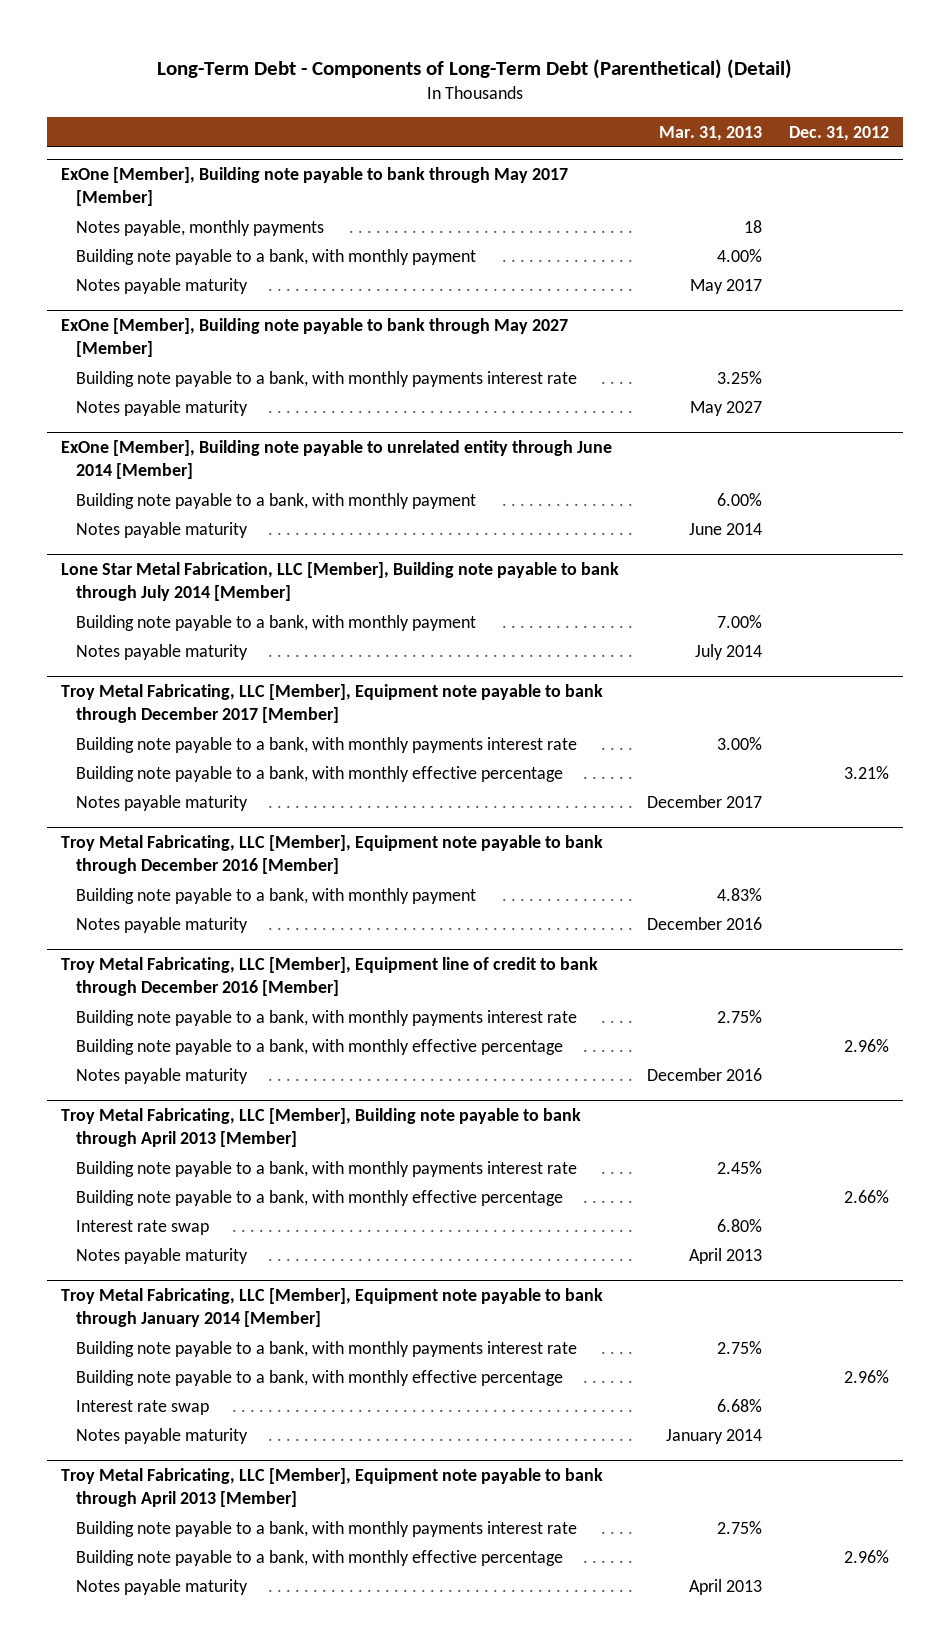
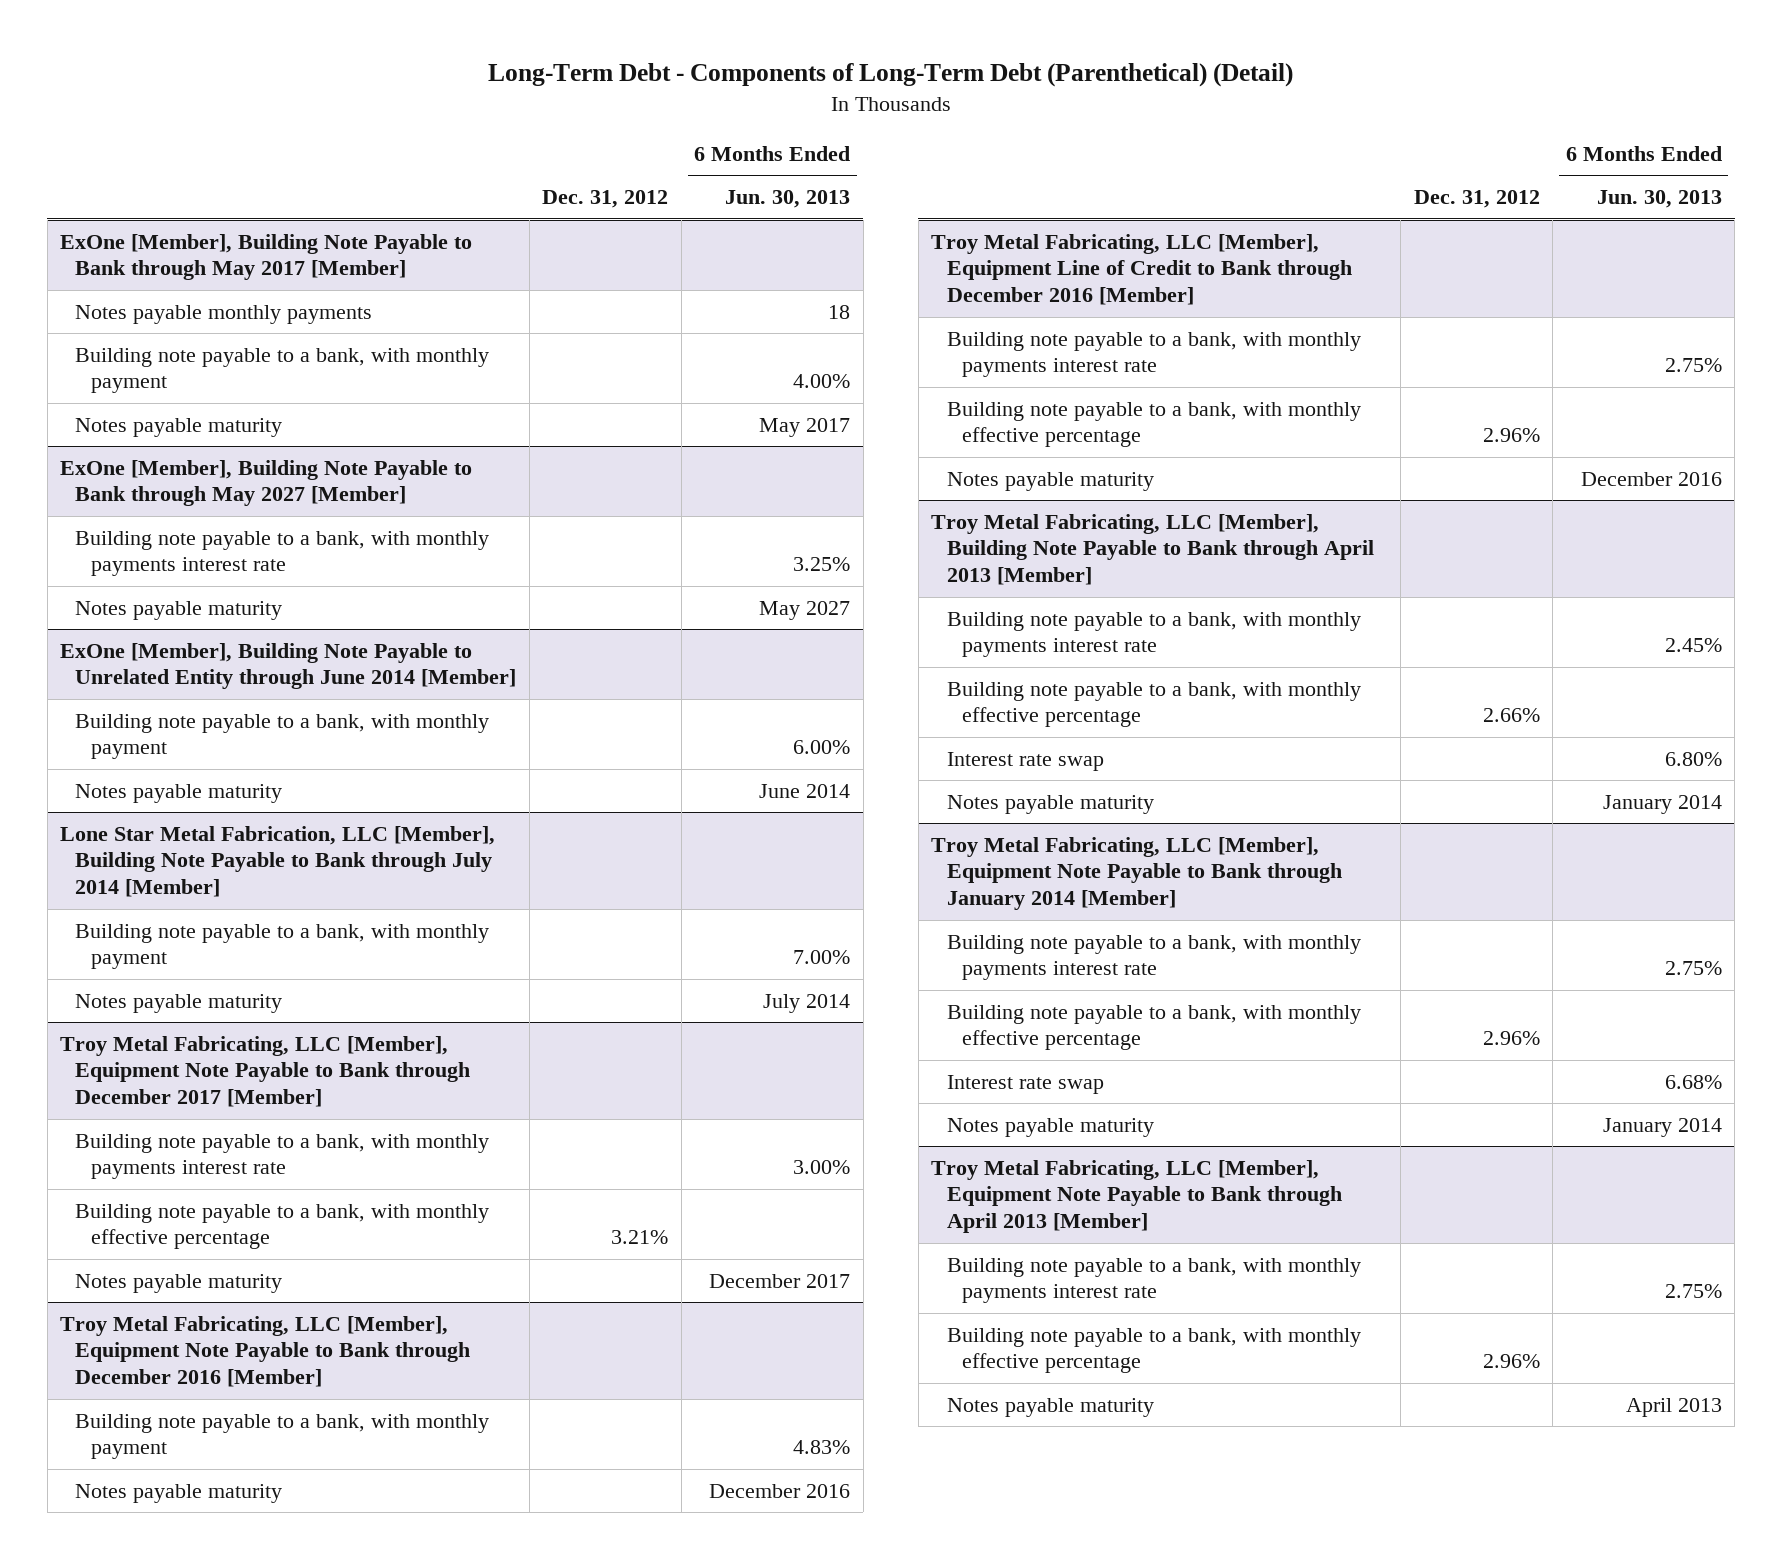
- | Mar. 31, 2013 | Dec. 31, 2012
+ | Dec. 31, 2012 | 6 Months Ended Jun. 30, 2013
- ExOne [Member], Building note payable to bank through May 2017 [Member]
- Notes payable, monthly payments | 18 |
+ ExOne [Member], Building Note Payable to Bank through May 2017 [Member]
+ Notes payable monthly payments | | 18
- ExOne [Member], Building note payable to bank through May 2027 [Member]
+ ExOne [Member], Building Note Payable to Bank through May 2027 [Member]
- ExOne [Member], Building note payable to unrelated entity through June 2014 [Member]
+ ExOne [Member], Building Note Payable to Unrelated Entity through June 2014 [Member]
- Lone Star Metal Fabrication, LLC [Member], Building note payable to bank through July 2014 [Member]
+ Lone Star Metal Fabrication, LLC [Member], Building Note Payable to Bank through July 2014 [Member]
- Troy Metal Fabricating, LLC [Member], Equipment note payable to bank through December 2017 [Member]
+ Troy Metal Fabricating, LLC [Member], Equipment Note Payable to Bank through December 2017 [Member]
- Troy Metal Fabricating, LLC [Member], Equipment note payable to bank through December 2016 [Member]
+ Troy Metal Fabricating, LLC [Member], Equipment Note Payable to Bank through December 2016 [Member]
- Troy Metal Fabricating, LLC [Member], Equipment line of credit to bank through December 2016 [Member]
+ Troy Metal Fabricating, LLC [Member], Equipment Line of Credit to Bank through December 2016 [Member]
- Troy Metal Fabricating, LLC [Member], Building note payable to bank through April 2013 [Member]
+ Troy Metal Fabricating, LLC [Member], Building Note Payable to Bank through April 2013 [Member]
- Troy Metal Fabricating, LLC [Member], Equipment note payable to bank through January 2014 [Member]
+ Troy Metal Fabricating, LLC [Member], Equipment Note Payable to Bank through January 2014 [Member]
- Troy Metal Fabricating, LLC [Member], Equipment note payable to bank through April 2013 [Member]
+ Troy Metal Fabricating, LLC [Member], Equipment Note Payable to Bank through April 2013 [Member]

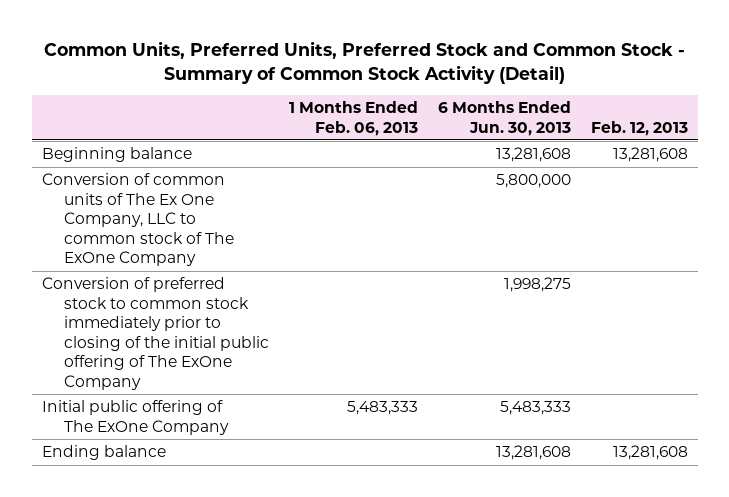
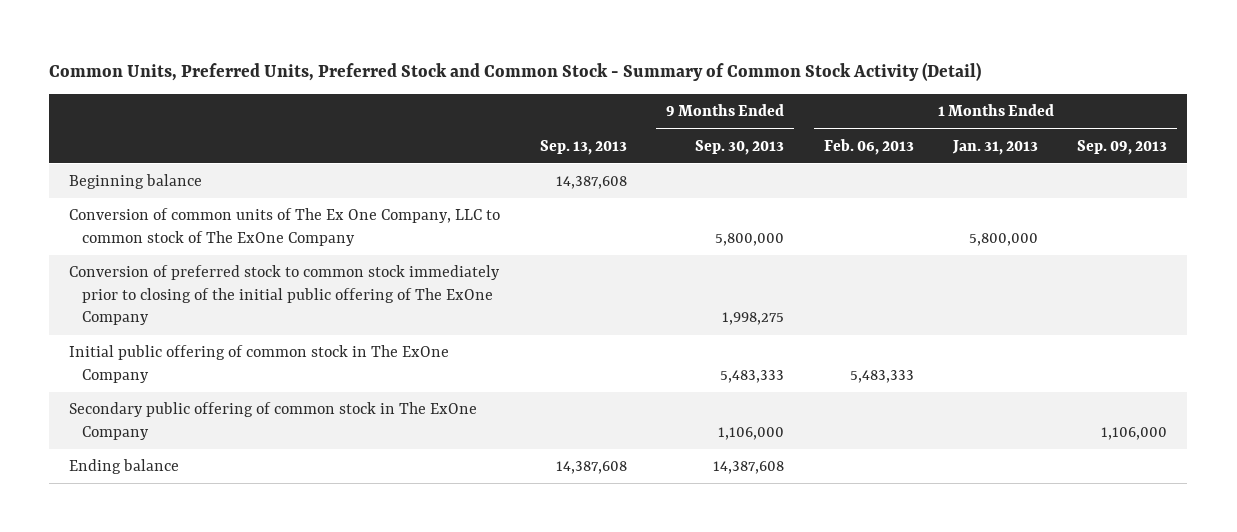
- | 1 Months Ended Feb. 06, 2013 | 6 Months Ended Jun. 30, 2013 | Feb. 12, 2013
+ | Sep. 13, 2013 | 9 Months Ended Sep. 30, 2013 | 1 Months Ended Feb. 06, 2013 | 1 Months Ended Jan. 31, 2013 | 1 Months Ended Sep. 09, 2013
- Initial public offering of The ExOne Company | 5,483,333 | 5,483,333 |
+ Initial public offering of common stock in The ExOne Company | | 5,483,333 | 5,483,333 | |
+ Secondary public offering of common stock in The ExOne Company | | 1,106,000 | | | 1,106,000

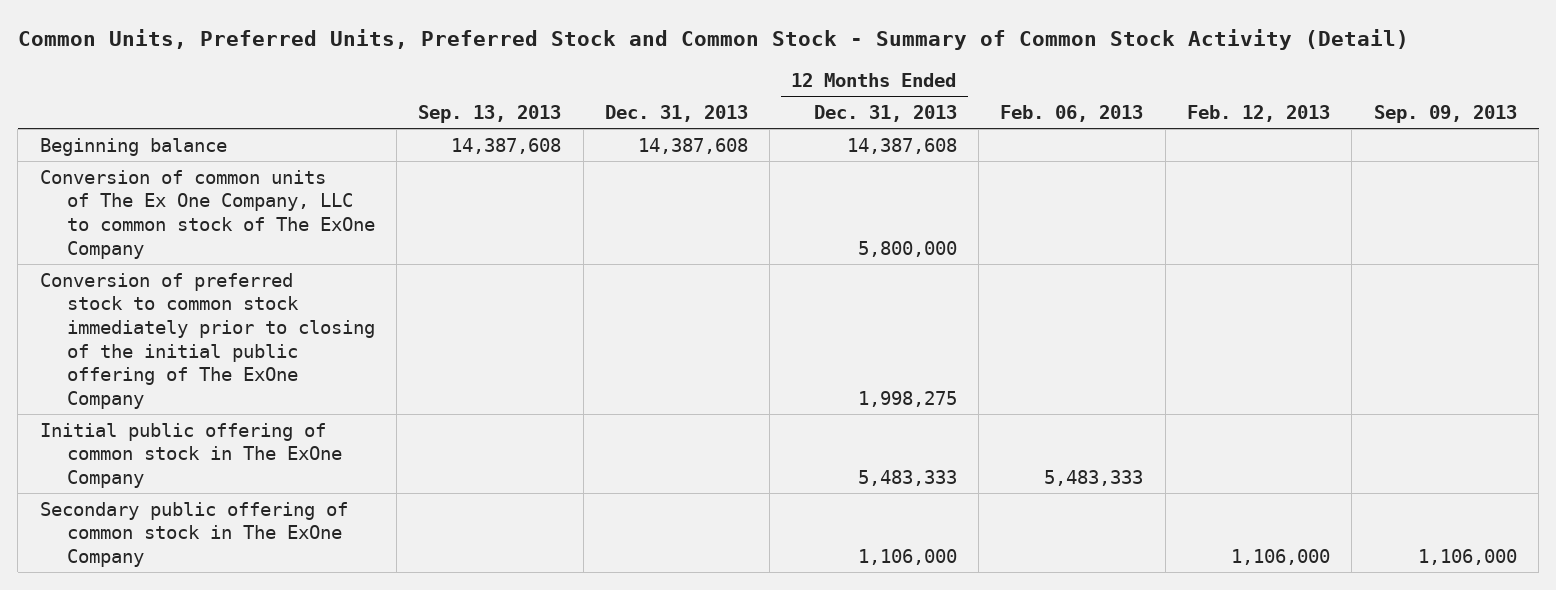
- | Sep. 13, 2013 | 9 Months Ended Sep. 30, 2013 | 1 Months Ended Feb. 06, 2013 | 1 Months Ended Jan. 31, 2013 | 1 Months Ended Sep. 09, 2013
+ | Sep. 13, 2013 | Dec. 31, 2013 | 12 Months Ended Dec. 31, 2013 | Feb. 06, 2013 | Feb. 12, 2013 | Sep. 09, 2013
- Ending balance | 14,387,608 | 14,387,608 | | |

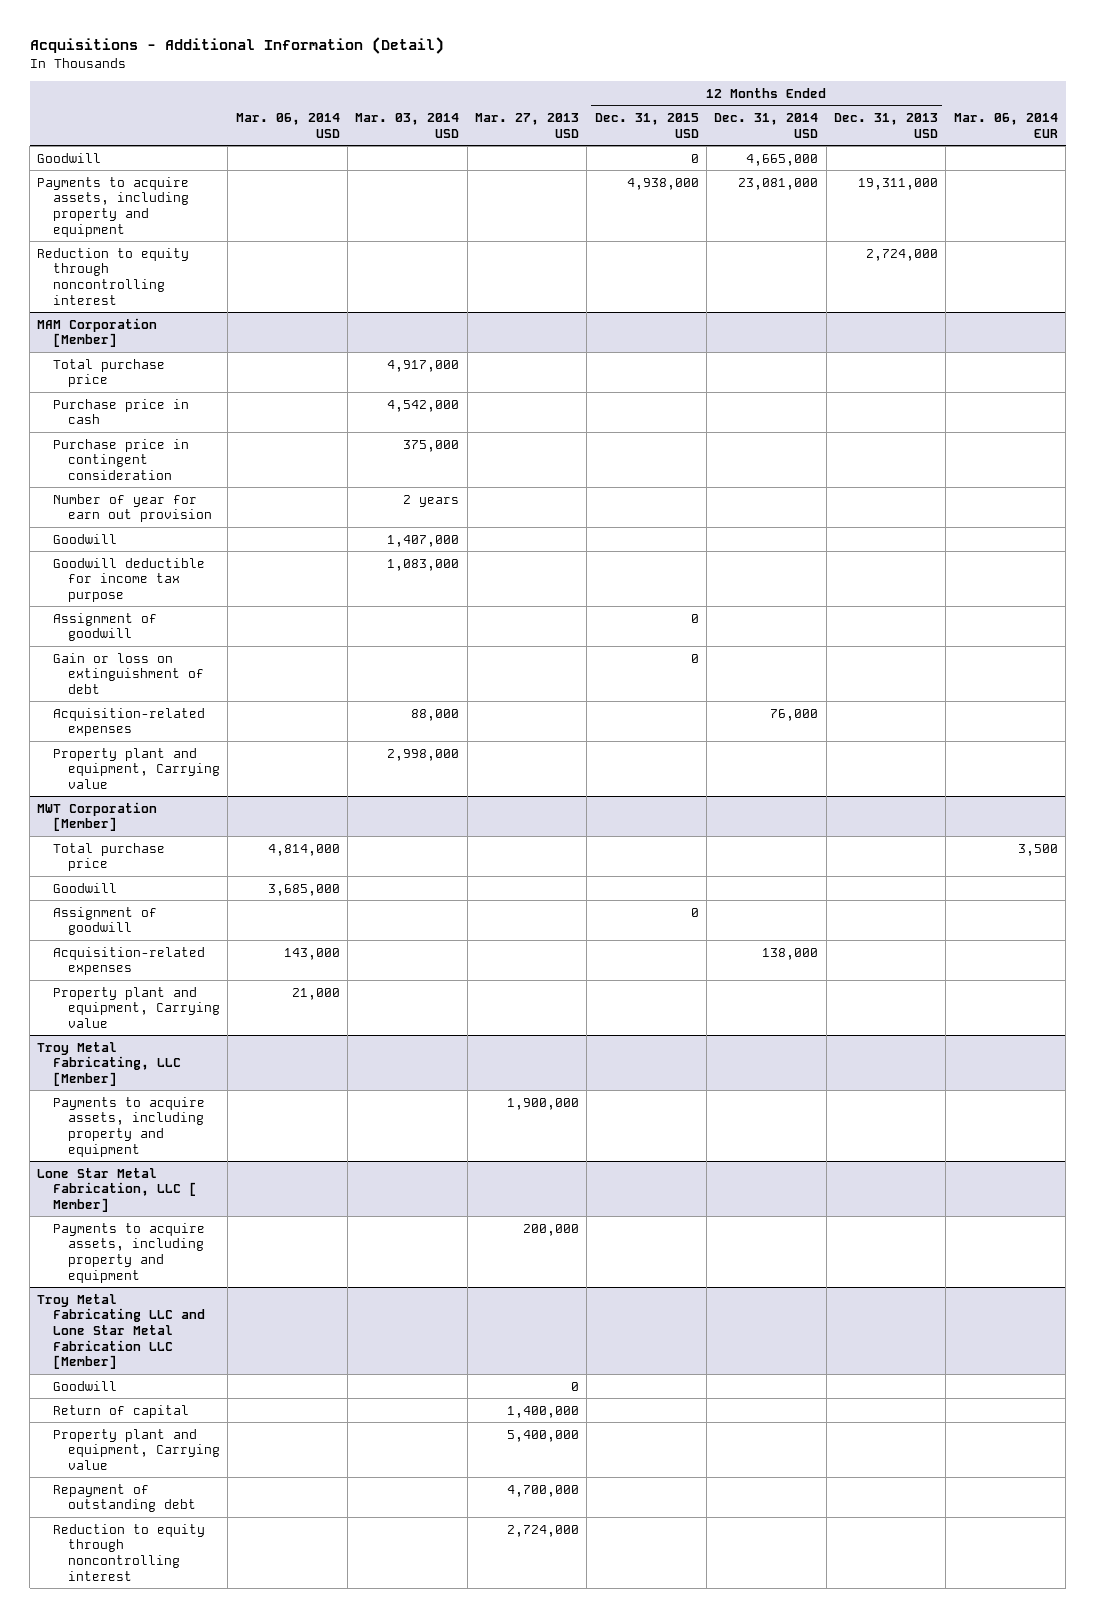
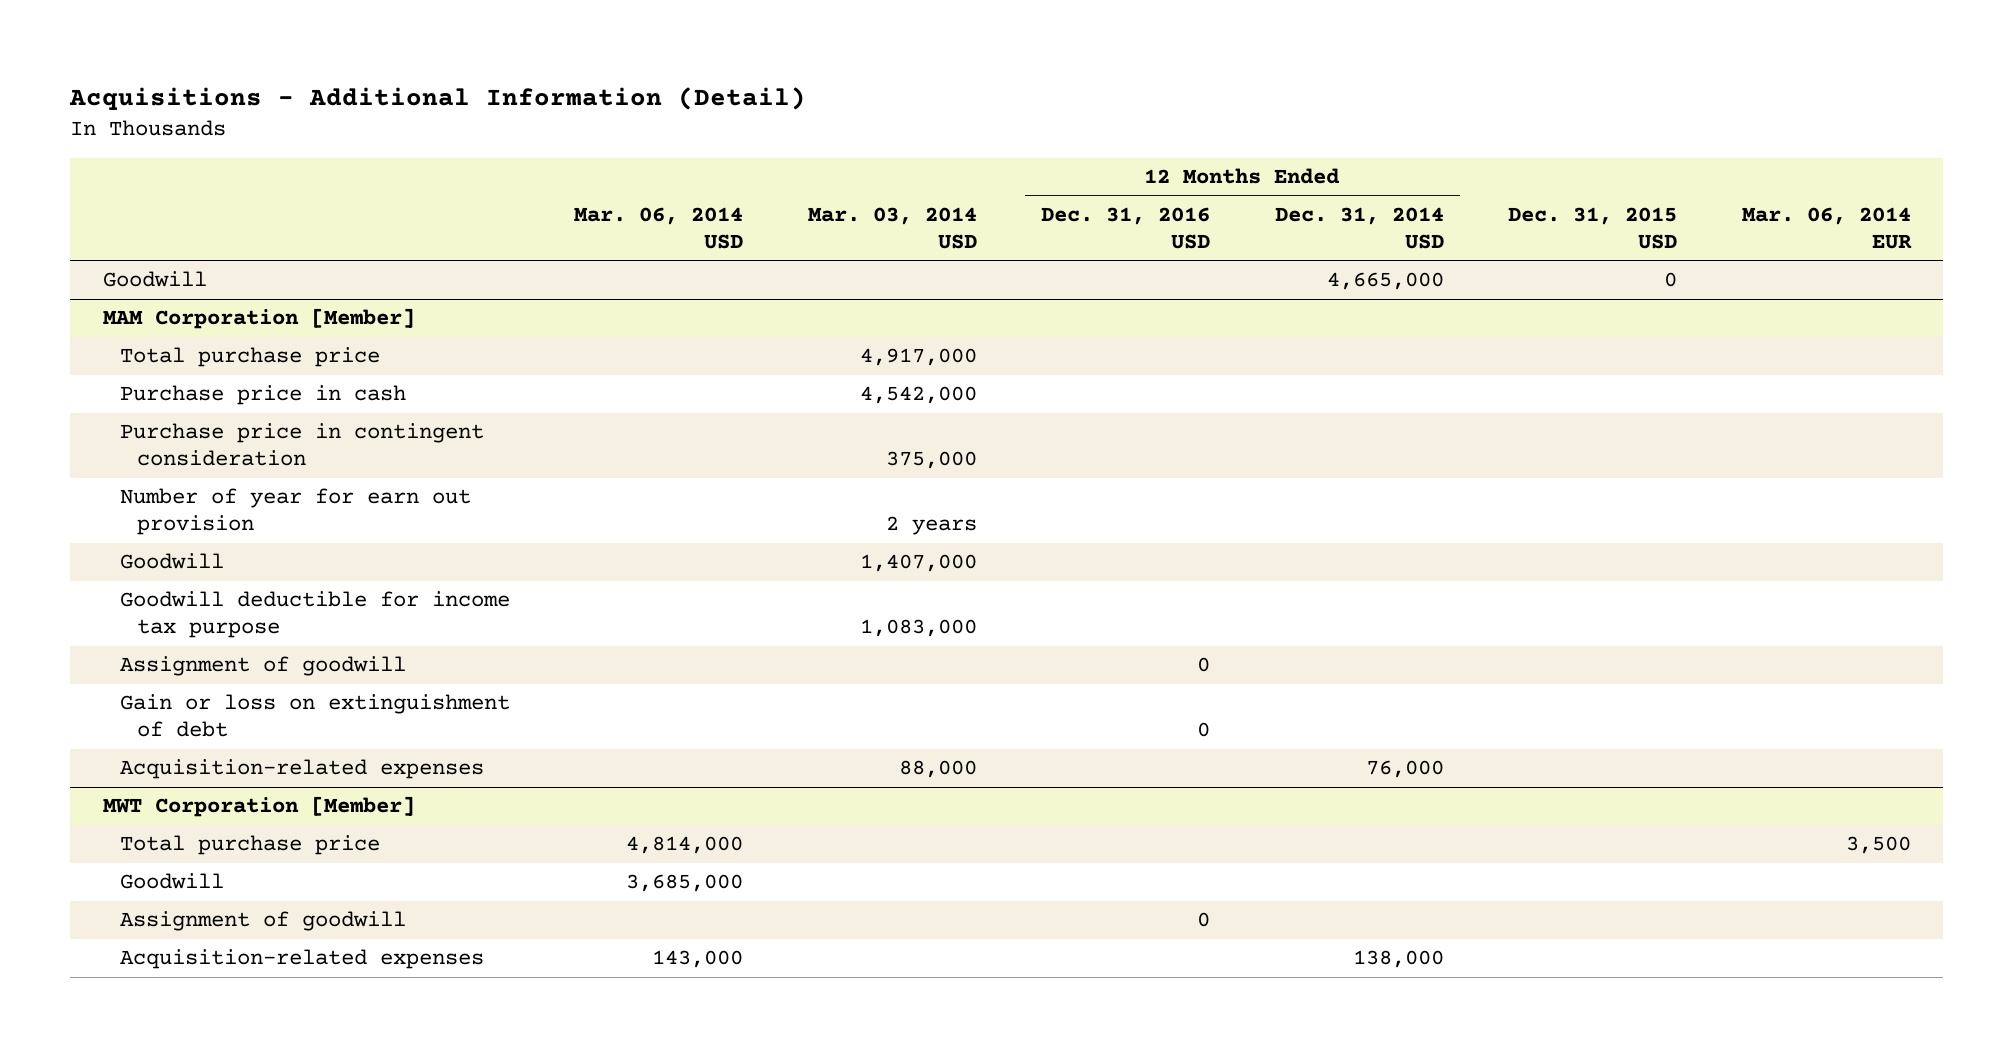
- | Mar. 06, 2014 USD | Mar. 03, 2014 USD | Mar. 27, 2013 USD | 12 Months Ended Dec. 31, 2015 USD | 12 Months Ended Dec. 31, 2014 USD | 12 Months Ended Dec. 31, 2013 USD | Mar. 06, 2014 EUR
+ | Mar. 06, 2014 USD | Mar. 03, 2014 USD | 12 Months Ended Dec. 31, 2016 USD | 12 Months Ended Dec. 31, 2014 USD | Dec. 31, 2015 USD | Mar. 06, 2014 EUR
- Payments to acquire assets, including property and equipment | | | | 4,938,000 | 23,081,000 | 19,311,000 |
- Reduction to equity through noncontrolling interest | | | | | | 2,724,000 |
@ MAM Corporation [Member]
- Property plant and equipment, Carrying value | | 2,998,000 | | | | |
@ MWT Corporation [Member]
- Property plant and equipment, Carrying value | 21,000 | | | | | |
- Troy Metal Fabricating, LLC [Member]
- Payments to acquire assets, including property and equipment | | | 1,900,000 | | | |
- Lone Star Metal Fabrication, LLC [ Member]
- Payments to acquire assets, including property and equipment | | | 200,000 | | | |
- Troy Metal Fabricating LLC and Lone Star Metal Fabrication LLC [Member]
- Goodwill | | | 0 | | | |
- Return of capital | | | 1,400,000 | | | |
- Property plant and equipment, Carrying value | | | 5,400,000 | | | |
- Repayment of outstanding debt | | | 4,700,000 | | | |
- Reduction to equity through noncontrolling interest | | | 2,724,000 | | | |

